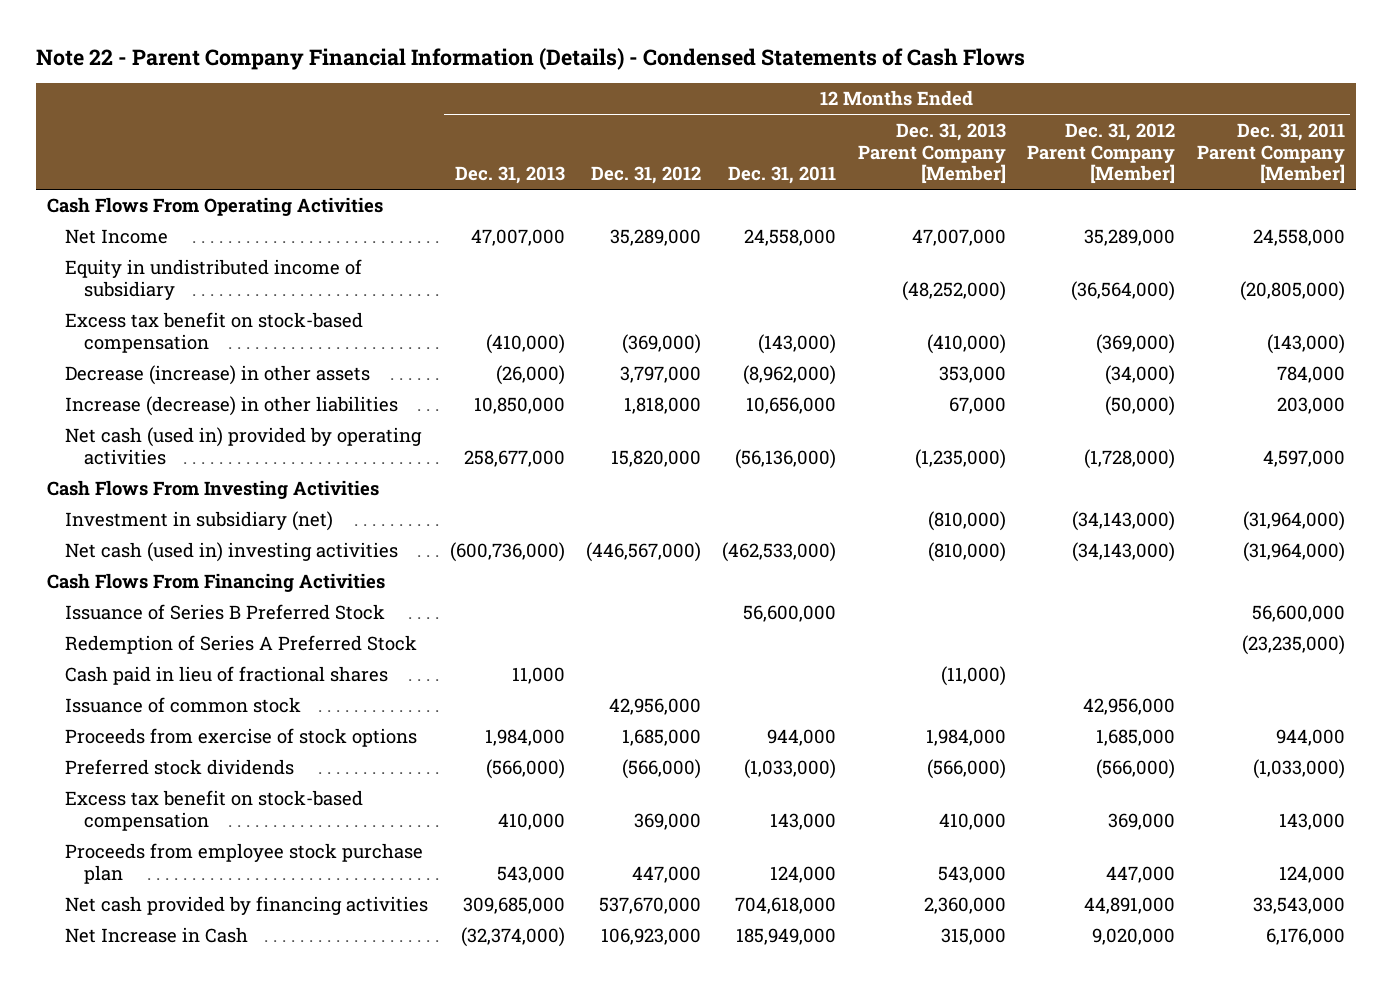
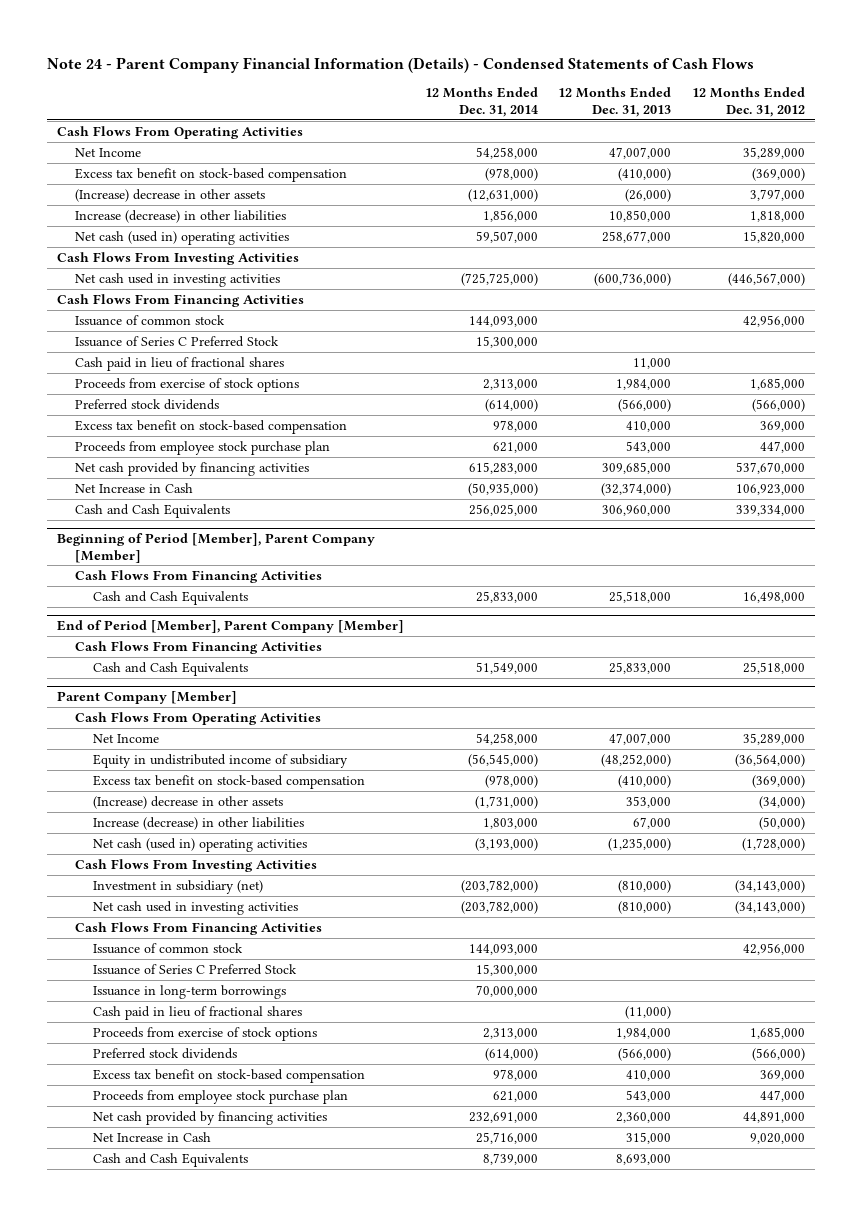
- Note 22 - Parent Company Financial Information (Details) - Condensed Statements of Cash Flows
+ Note 24 - Parent Company Financial Information (Details) - Condensed Statements of Cash Flows
- | 12 Months Ended Dec. 31, 2013 | 12 Months Ended Dec. 31, 2012 | 12 Months Ended Dec. 31, 2011 | 12 Months Ended Dec. 31, 2013 Parent Company [Member] | 12 Months Ended Dec. 31, 2012 Parent Company [Member] | 12 Months Ended Dec. 31, 2011 Parent Company [Member]
+ | 12 Months Ended Dec. 31, 2014 | 12 Months Ended Dec. 31, 2013 | 12 Months Ended Dec. 31, 2012
- Equity in undistributed income of subsidiary | | | | (48,252,000) | (36,564,000) | (20,805,000)
- Decrease (increase) in other assets | (26,000) | 3,797,000 | (8,962,000) | 353,000 | (34,000) | 784,000
+ (Increase) decrease in other assets | (12,631,000) | (26,000) | 3,797,000
- Net cash (used in) provided by operating activities | 258,677,000 | 15,820,000 | (56,136,000) | (1,235,000) | (1,728,000) | 4,597,000
+ Net cash (used in) operating activities | 59,507,000 | 258,677,000 | 15,820,000
- Investment in subsidiary (net) | | | | (810,000) | (34,143,000) | (31,964,000)
- Net cash (used in) investing activities | (600,736,000) | (446,567,000) | (462,533,000) | (810,000) | (34,143,000) | (31,964,000)
+ Net cash used in investing activities | (725,725,000) | (600,736,000) | (446,567,000)
- Issuance of Series B Preferred Stock | | | 56,600,000 | | | 56,600,000
- Redemption of Series A Preferred Stock | | | | | | (23,235,000)
+ Issuance of Series C Preferred Stock | 15,300,000 | |
moved down: Cash paid in lieu of fractional shares | | 11,000 |
+ Cash and Cash Equivalents | 256,025,000 | 306,960,000 | 339,334,000
+ Beginning of Period [Member], Parent Company [Member]
+ Cash Flows From Financing Activities
+ Cash and Cash Equivalents | 25,833,000 | 25,518,000 | 16,498,000
+ End of Period [Member], Parent Company [Member]
+ Cash Flows From Financing Activities
+ Cash and Cash Equivalents | 51,549,000 | 25,833,000 | 25,518,000
+ Parent Company [Member]
+ Cash Flows From Operating Activities
+ Net Income | 54,258,000 | 47,007,000 | 35,289,000
+ Equity in undistributed income of subsidiary | (56,545,000) | (48,252,000) | (36,564,000)
+ Excess tax benefit on stock-based compensation | (978,000) | (410,000) | (369,000)
+ (Increase) decrease in other assets | (1,731,000) | 353,000 | (34,000)
+ Increase (decrease) in other liabilities | 1,803,000 | 67,000 | (50,000)
+ Net cash (used in) operating activities | (3,193,000) | (1,235,000) | (1,728,000)
+ Cash Flows From Investing Activities
+ Investment in subsidiary (net) | (203,782,000) | (810,000) | (34,143,000)
+ Net cash used in investing activities | (203,782,000) | (810,000) | (34,143,000)
+ Cash Flows From Financing Activities
+ Issuance of common stock | 144,093,000 | | 42,956,000
+ Issuance of Series C Preferred Stock | 15,300,000 | |
+ Issuance in long-term borrowings | 70,000,000 | |
+ Cash paid in lieu of fractional shares | | (11,000) |
+ Proceeds from exercise of stock options | 2,313,000 | 1,984,000 | 1,685,000
+ Preferred stock dividends | (614,000) | (566,000) | (566,000)
+ Excess tax benefit on stock-based compensation | 978,000 | 410,000 | 369,000
+ Proceeds from employee stock purchase plan | 621,000 | 543,000 | 447,000
+ Net cash provided by financing activities | 232,691,000 | 2,360,000 | 44,891,000
+ Net Increase in Cash | 25,716,000 | 315,000 | 9,020,000
+ Cash and Cash Equivalents | 8,739,000 | 8,693,000 |

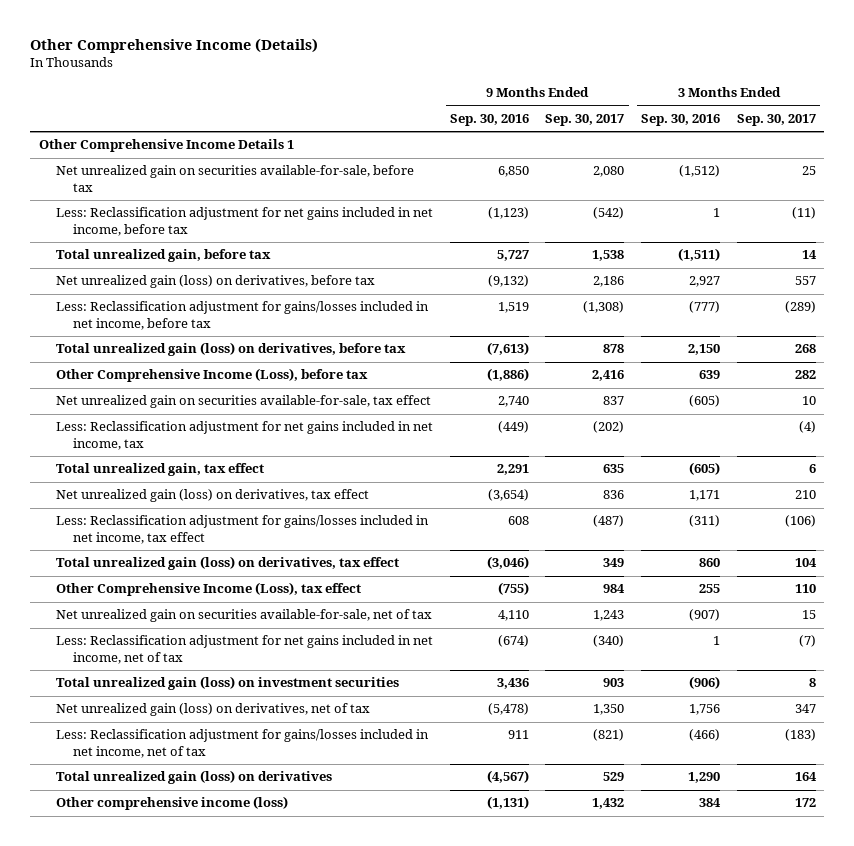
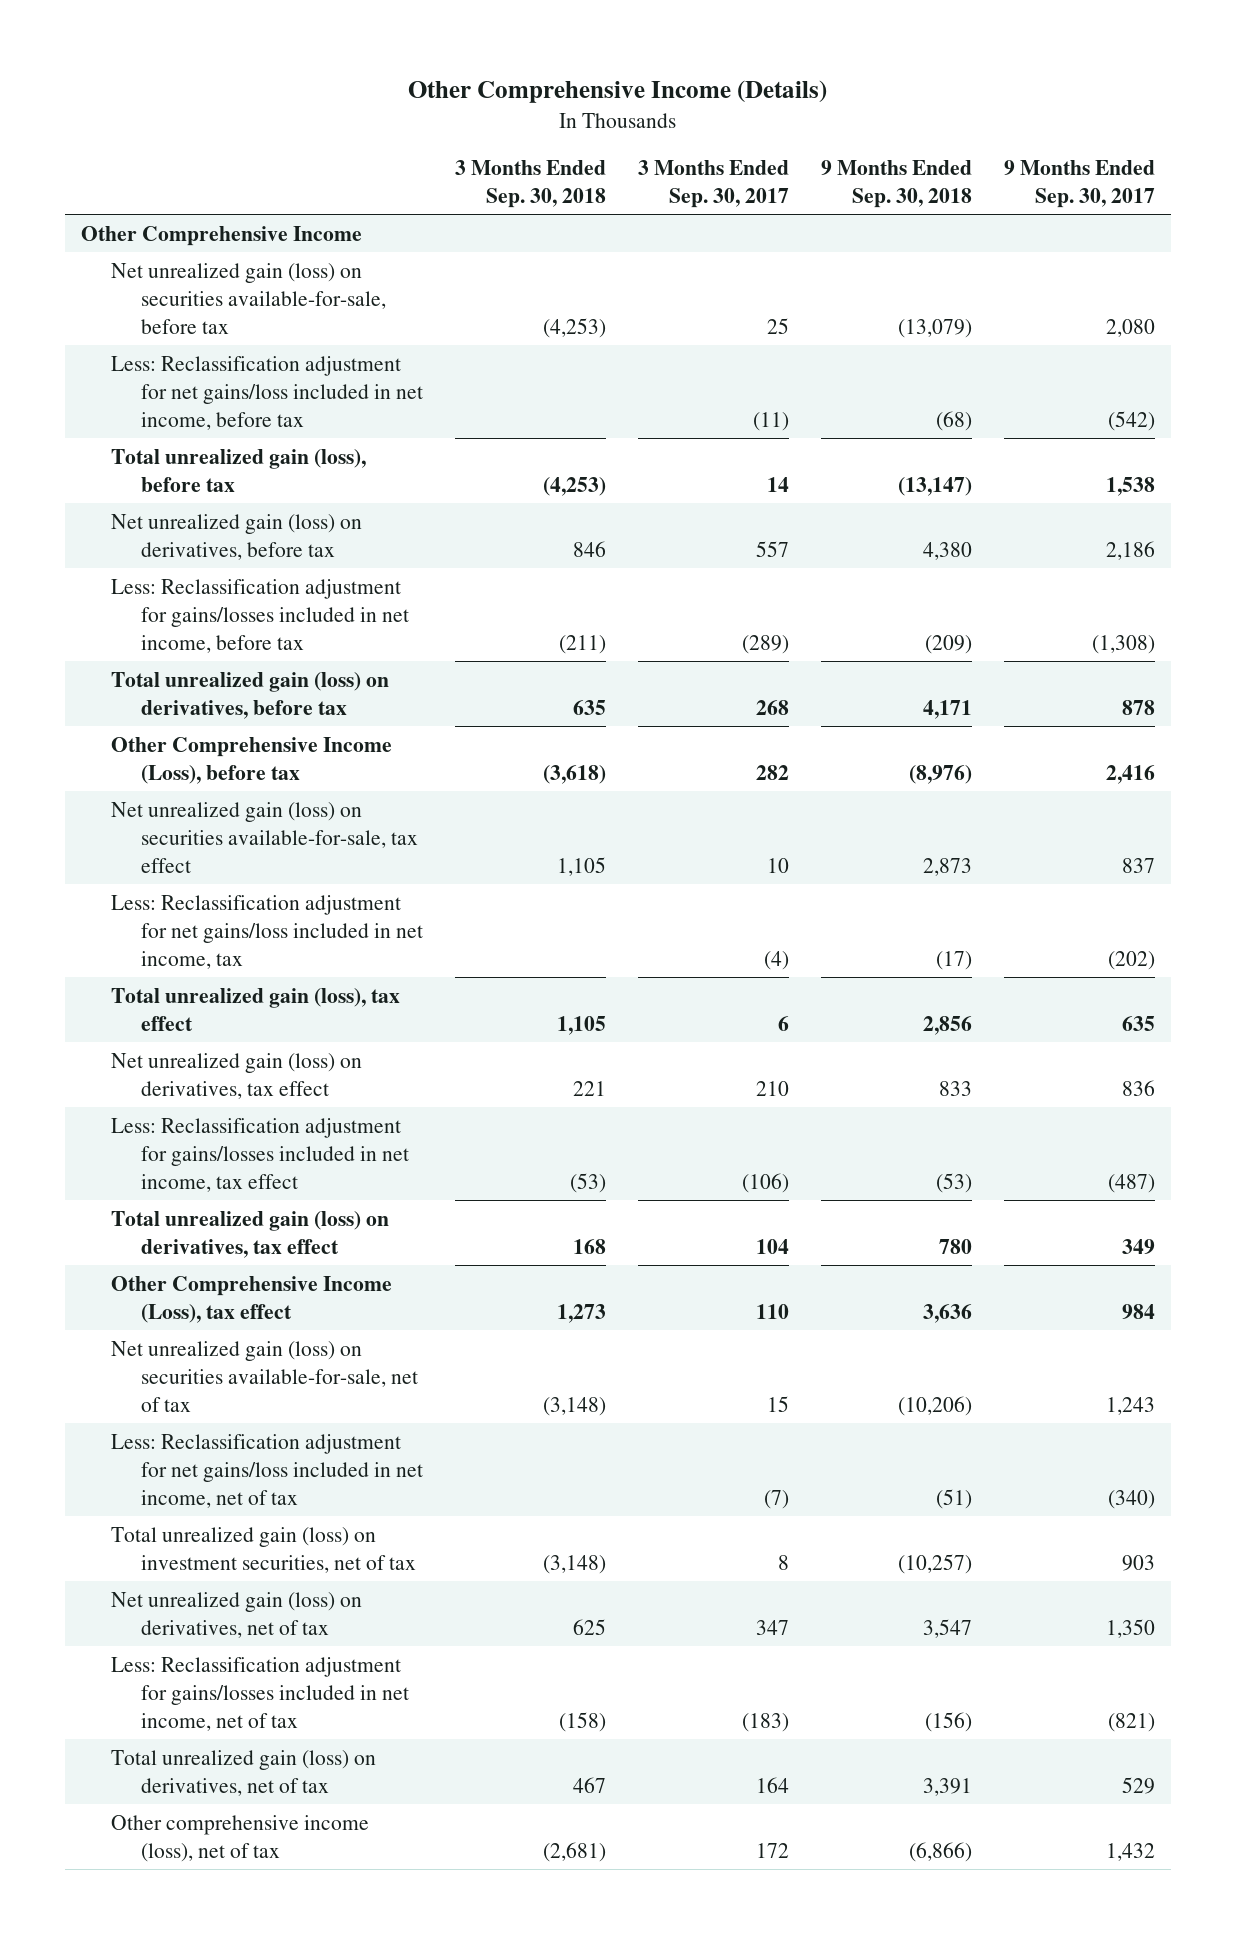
- | 9 Months Ended Sep. 30, 2016 | 9 Months Ended Sep. 30, 2017 | 3 Months Ended Sep. 30, 2016 | 3 Months Ended Sep. 30, 2017
+ | 3 Months Ended Sep. 30, 2018 | 3 Months Ended Sep. 30, 2017 | 9 Months Ended Sep. 30, 2018 | 9 Months Ended Sep. 30, 2017
- Other Comprehensive Income Details 1
- Net unrealized gain on securities available-for-sale, before tax | 6,850 | 2,080 | (1,512) | 25
- Less: Reclassification adjustment for net gains included in net income, before tax | (1,123) | (542) | 1 | (11)
- Total unrealized gain, before tax | 5,727 | 1,538 | (1,511) | 14
+ Other Comprehensive Income
+ Net unrealized gain (loss) on securities available-for-sale, before tax | (4,253) | 25 | (13,079) | 2,080
+ Less: Reclassification adjustment for net gains/loss included in net income, before tax | | (11) | (68) | (542)
+ Total unrealized gain (loss), before tax | (4,253) | 14 | (13,147) | 1,538
- Net unrealized gain on securities available-for-sale, tax effect | 2,740 | 837 | (605) | 10
- Less: Reclassification adjustment for net gains included in net income, tax | (449) | (202) | | (4)
- Total unrealized gain, tax effect | 2,291 | 635 | (605) | 6
+ Net unrealized gain (loss) on securities available-for-sale, tax effect | 1,105 | 10 | 2,873 | 837
+ Less: Reclassification adjustment for net gains/loss included in net income, tax | | (4) | (17) | (202)
+ Total unrealized gain (loss), tax effect | 1,105 | 6 | 2,856 | 635
- Net unrealized gain on securities available-for-sale, net of tax | 4,110 | 1,243 | (907) | 15
- Less: Reclassification adjustment for net gains included in net income, net of tax | (674) | (340) | 1 | (7)
- Total unrealized gain (loss) on investment securities | 3,436 | 903 | (906) | 8
+ Net unrealized gain (loss) on securities available-for-sale, net of tax | (3,148) | 15 | (10,206) | 1,243
+ Less: Reclassification adjustment for net gains/loss included in net income, net of tax | | (7) | (51) | (340)
+ Total unrealized gain (loss) on investment securities, net of tax | (3,148) | 8 | (10,257) | 903
- Total unrealized gain (loss) on derivatives | (4,567) | 529 | 1,290 | 164
- Other comprehensive income (loss) | (1,131) | 1,432 | 384 | 172
+ Total unrealized gain (loss) on derivatives, net of tax | 467 | 164 | 3,391 | 529
+ Other comprehensive income (loss), net of tax | (2,681) | 172 | (6,866) | 1,432

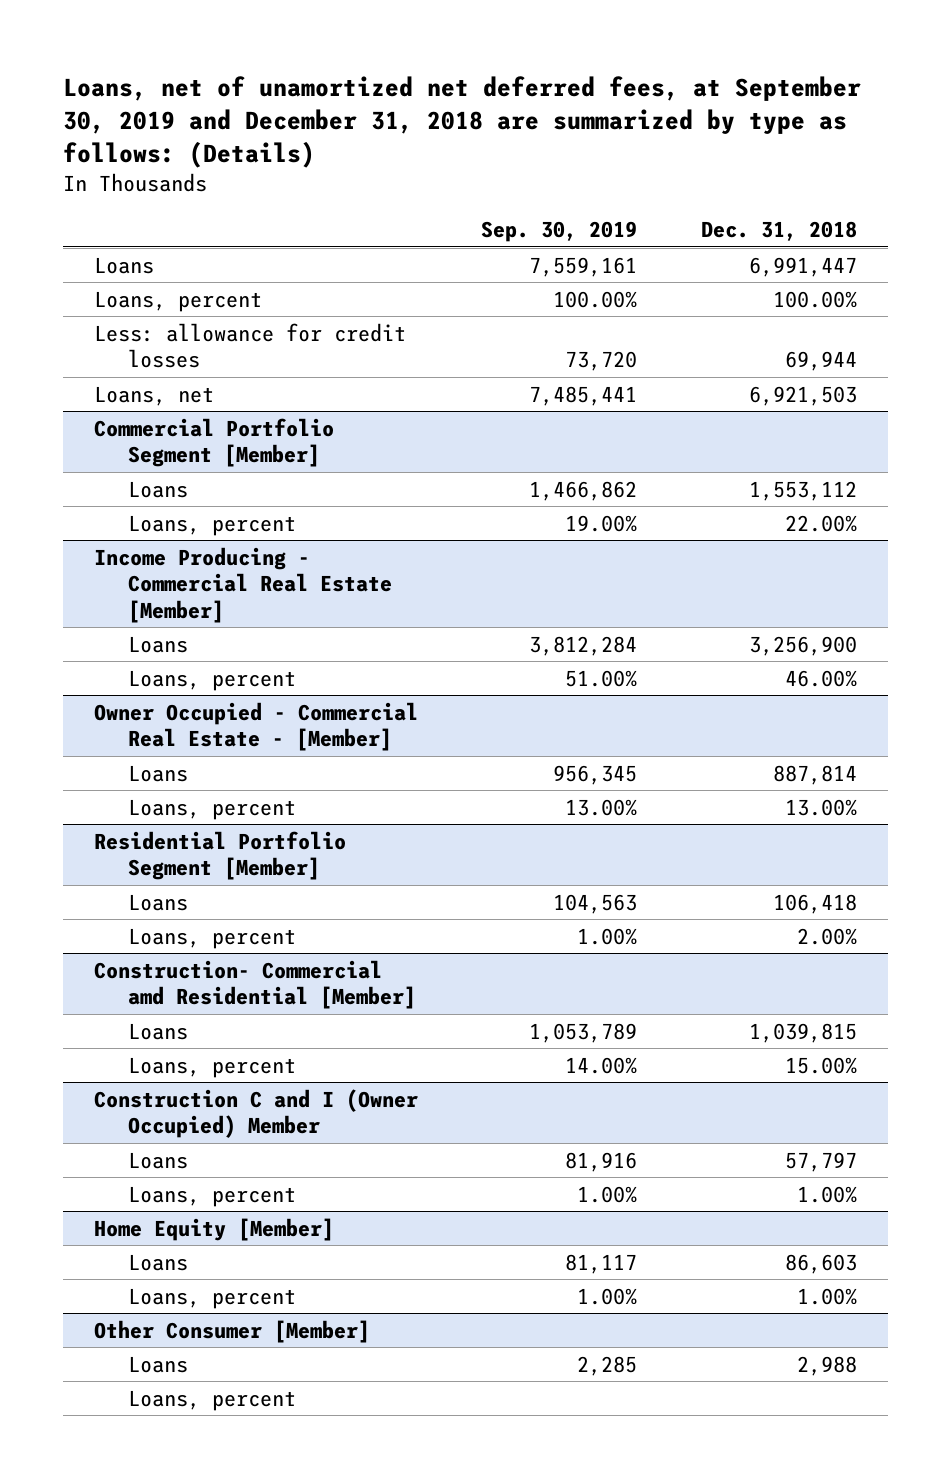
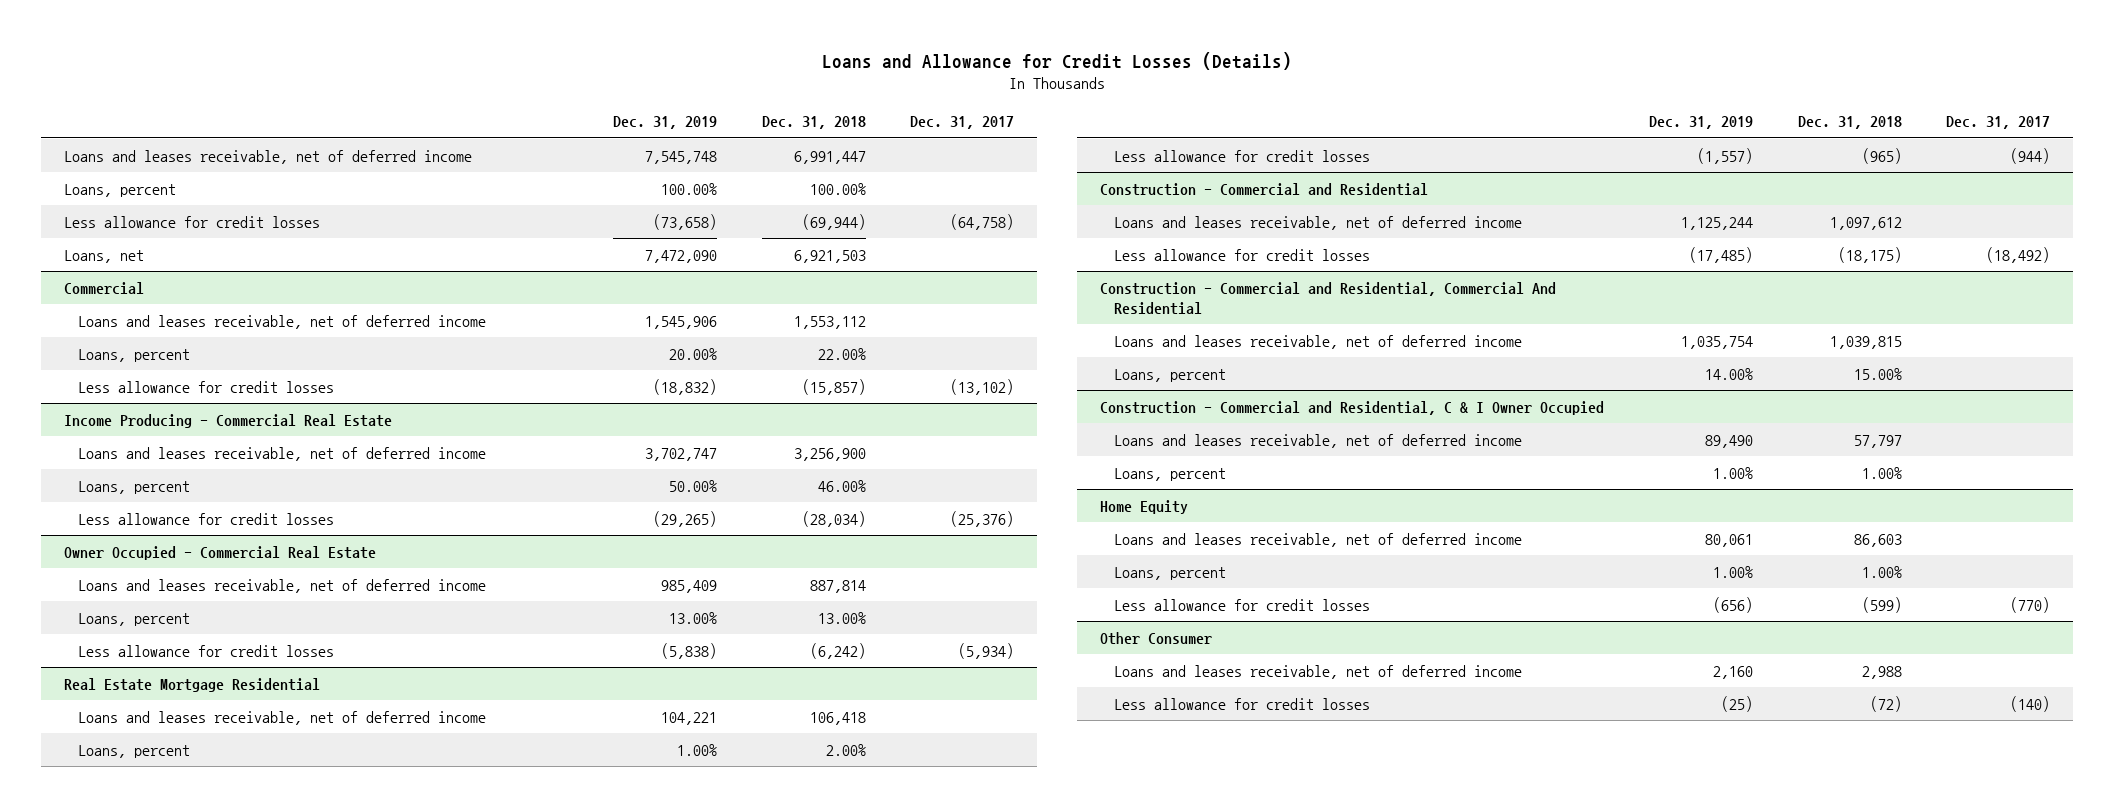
- Loans, net of unamortized net deferred fees, at September 30, 2019 and December 31, 2018 are summarized by type as follows: (Details)
+ Loans and Allowance for Credit Losses (Details)
- | Sep. 30, 2019 | Dec. 31, 2018
+ | Dec. 31, 2019 | Dec. 31, 2018 | Dec. 31, 2017
- Loans | 7,559,161 | 6,991,447
+ Loans and leases receivable, net of deferred income | 7,545,748 | 6,991,447 |
- Less: allowance for credit losses | 73,720 | 69,944
+ Less allowance for credit losses | (73,658) | (69,944) | (64,758)
- Commercial Portfolio Segment [Member]
- Loans | 1,466,862 | 1,553,112
+ Commercial
+ Loans and leases receivable, net of deferred income | 1,545,906 | 1,553,112 |
- Income Producing - Commercial Real Estate [Member]
- Loans | 3,812,284 | 3,256,900
+ Less allowance for credit losses | (18,832) | (15,857) | (13,102)
+ Income Producing - Commercial Real Estate
+ Loans and leases receivable, net of deferred income | 3,702,747 | 3,256,900 |
- Owner Occupied - Commercial Real Estate - [Member]
- Loans | 956,345 | 887,814
+ Less allowance for credit losses | (29,265) | (28,034) | (25,376)
+ Owner Occupied - Commercial Real Estate
+ Loans and leases receivable, net of deferred income | 985,409 | 887,814 |
- Residential Portfolio Segment [Member]
- Loans | 104,563 | 106,418
+ Less allowance for credit losses | (5,838) | (6,242) | (5,934)
+ Real Estate Mortgage Residential
+ Loans and leases receivable, net of deferred income | 104,221 | 106,418 |
- Construction- Commercial amd Residential [Member]
- Loans | 1,053,789 | 1,039,815
+ Less allowance for credit losses | (1,557) | (965) | (944)
+ Construction - Commercial and Residential
+ Loans and leases receivable, net of deferred income | 1,125,244 | 1,097,612 |
+ Less allowance for credit losses | (17,485) | (18,175) | (18,492)
+ Construction - Commercial and Residential, Commercial And Residential
+ Loans and leases receivable, net of deferred income | 1,035,754 | 1,039,815 |
- Construction C and I (Owner Occupied) Member
- Loans | 81,916 | 57,797
+ Construction - Commercial and Residential, C & I Owner Occupied
+ Loans and leases receivable, net of deferred income | 89,490 | 57,797 |
- Home Equity [Member]
- Loans | 81,117 | 86,603
+ Home Equity
+ Loans and leases receivable, net of deferred income | 80,061 | 86,603 |
- Other Consumer [Member]
- Loans | 2,285 | 2,988
- Loans, percent
+ Less allowance for credit losses | (656) | (599) | (770)
+ Other Consumer
+ Loans and leases receivable, net of deferred income | 2,160 | 2,988 |
+ Less allowance for credit losses | (25) | (72) | (140)

